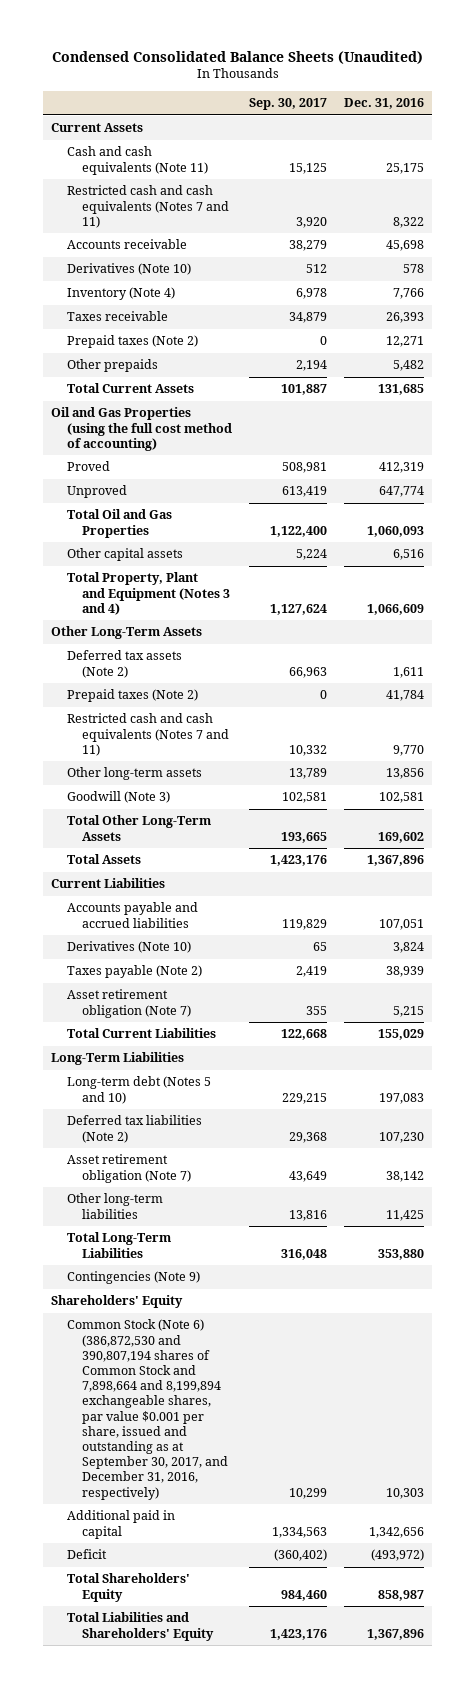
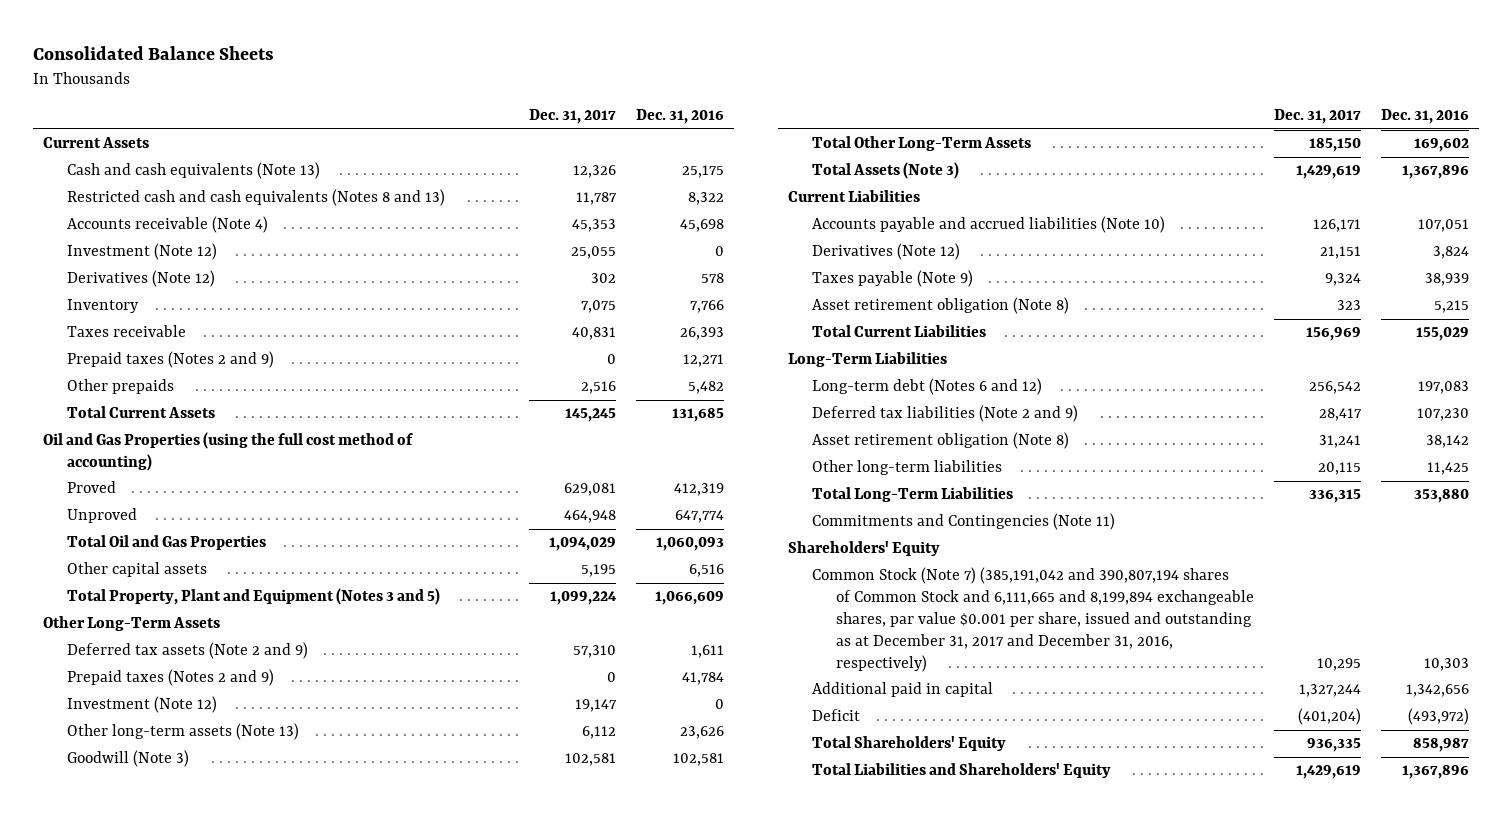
- Condensed Consolidated Balance Sheets (Unaudited)
+ Consolidated Balance Sheets
- | Sep. 30, 2017 | Dec. 31, 2016
+ | Dec. 31, 2017 | Dec. 31, 2016
- Cash and cash equivalents (Note 11) | 15,125 | 25,175
- Restricted cash and cash equivalents (Notes 7 and 11) | 3,920 | 8,322
- Accounts receivable | 38,279 | 45,698
- Derivatives (Note 10) | 512 | 578
- Inventory (Note 4) | 6,978 | 7,766
+ Cash and cash equivalents (Note 13) | 12,326 | 25,175
+ Restricted cash and cash equivalents (Notes 8 and 13) | 11,787 | 8,322
+ Accounts receivable (Note 4) | 45,353 | 45,698
+ Investment (Note 12) | 25,055 | 0
+ Derivatives (Note 12) | 302 | 578
+ Inventory | 7,075 | 7,766
- Prepaid taxes (Note 2) | 0 | 12,271
+ Prepaid taxes (Notes 2 and 9) | 0 | 12,271
- Total Property, Plant and Equipment (Notes 3 and 4) | 1,127,624 | 1,066,609
+ Total Property, Plant and Equipment (Notes 3 and 5) | 1,099,224 | 1,066,609
- Deferred tax assets (Note 2) | 66,963 | 1,611
- Prepaid taxes (Note 2) | 0 | 41,784
- Restricted cash and cash equivalents (Notes 7 and 11) | 10,332 | 9,770
- Other long-term assets | 13,789 | 13,856
+ Deferred tax assets (Note 2 and 9) | 57,310 | 1,611
+ Prepaid taxes (Notes 2 and 9) | 0 | 41,784
+ Investment (Note 12) | 19,147 | 0
+ Other long-term assets (Note 13) | 6,112 | 23,626
- Total Assets | 1,423,176 | 1,367,896
+ Total Assets (Note 3) | 1,429,619 | 1,367,896
- Accounts payable and accrued liabilities | 119,829 | 107,051
- Derivatives (Note 10) | 65 | 3,824
- Taxes payable (Note 2) | 2,419 | 38,939
- Asset retirement obligation (Note 7) | 355 | 5,215
+ Accounts payable and accrued liabilities (Note 10) | 126,171 | 107,051
+ Derivatives (Note 12) | 21,151 | 3,824
+ Taxes payable (Note 9) | 9,324 | 38,939
+ Asset retirement obligation (Note 8) | 323 | 5,215
- Long-term debt (Notes 5 and 10) | 229,215 | 197,083
- Deferred tax liabilities (Note 2) | 29,368 | 107,230
- Asset retirement obligation (Note 7) | 43,649 | 38,142
+ Long-term debt (Notes 6 and 12) | 256,542 | 197,083
+ Deferred tax liabilities (Note 2 and 9) | 28,417 | 107,230
+ Asset retirement obligation (Note 8) | 31,241 | 38,142
- Contingencies (Note 9)
+ Commitments and Contingencies (Note 11)
- Common Stock (Note 6) (386,872,530 and 390,807,194 shares of Common Stock and 7,898,664 and 8,199,894 exchangeable shares, par value $0.001 per share, issued and outstanding as at September 30, 2017, and December 31, 2016, respectively) | 10,299 | 10,303
+ Common Stock (Note 7) (385,191,042 and 390,807,194 shares of Common Stock and 6,111,665 and 8,199,894 exchangeable shares, par value $0.001 per share, issued and outstanding as at December 31, 2017 and December 31, 2016, respectively) | 10,295 | 10,303

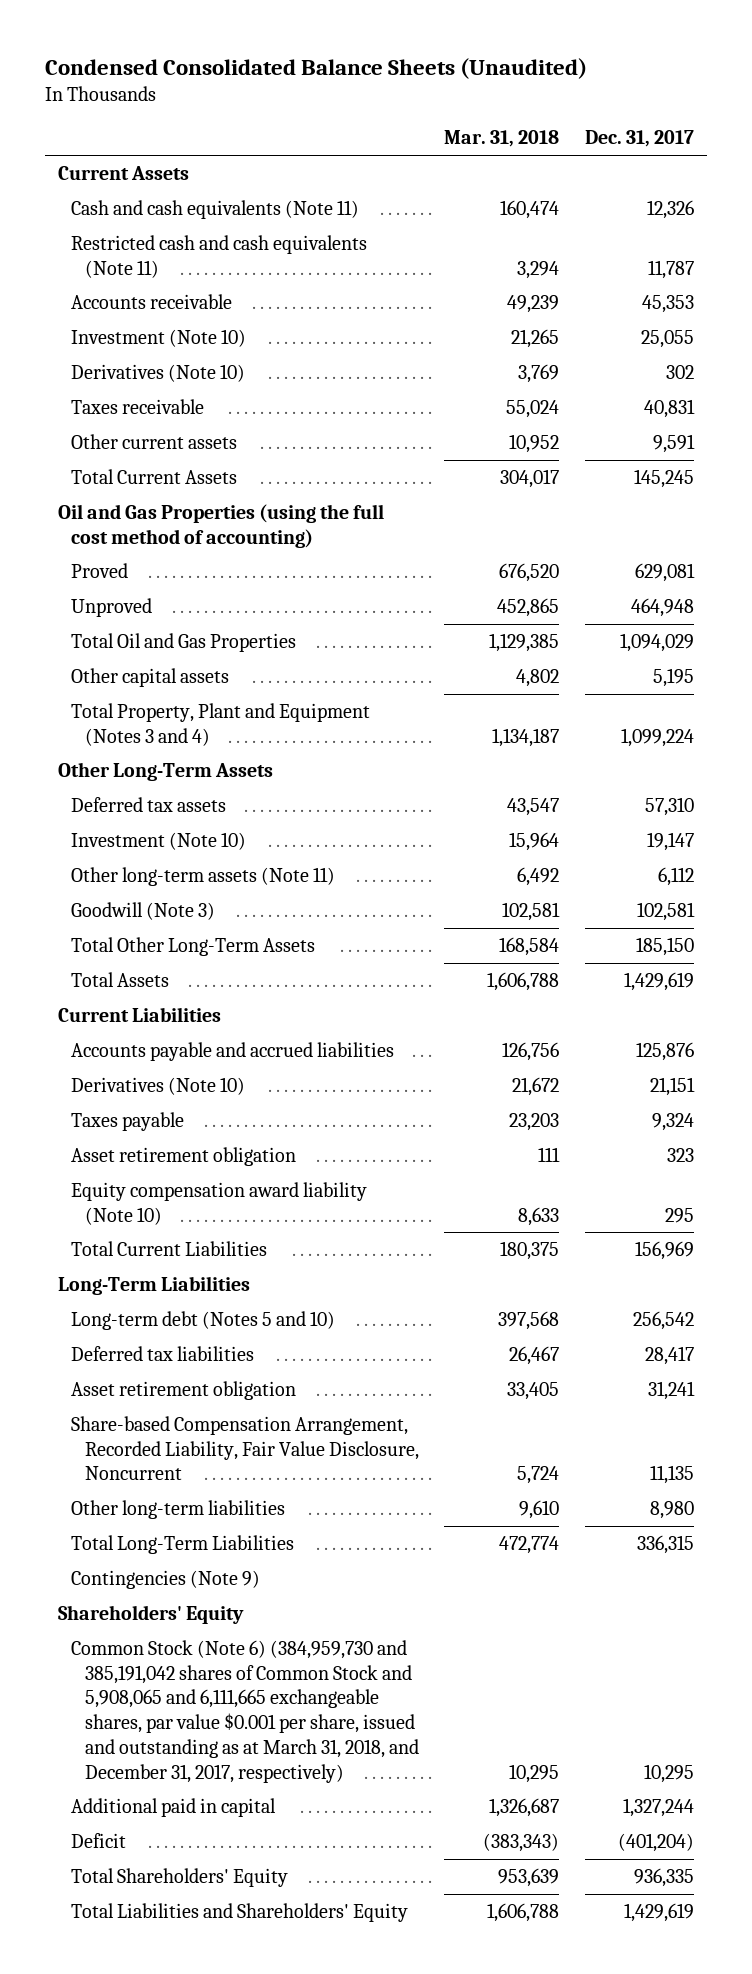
- Consolidated Balance Sheets
+ Condensed Consolidated Balance Sheets (Unaudited)
- | Dec. 31, 2017 | Dec. 31, 2016
+ | Mar. 31, 2018 | Dec. 31, 2017
- Cash and cash equivalents (Note 13) | 12,326 | 25,175
- Restricted cash and cash equivalents (Notes 8 and 13) | 11,787 | 8,322
- Accounts receivable (Note 4) | 45,353 | 45,698
- Investment (Note 12) | 25,055 | 0
- Derivatives (Note 12) | 302 | 578
- Inventory | 7,075 | 7,766
+ Cash and cash equivalents (Note 11) | 160,474 | 12,326
+ Restricted cash and cash equivalents (Note 11) | 3,294 | 11,787
+ Accounts receivable | 49,239 | 45,353
+ Investment (Note 10) | 21,265 | 25,055
+ Derivatives (Note 10) | 3,769 | 302
- Prepaid taxes (Notes 2 and 9) | 0 | 12,271
- Other prepaids | 2,516 | 5,482
+ Other current assets | 10,952 | 9,591
- Total Property, Plant and Equipment (Notes 3 and 5) | 1,099,224 | 1,066,609
+ Total Property, Plant and Equipment (Notes 3 and 4) | 1,134,187 | 1,099,224
- Deferred tax assets (Note 2 and 9) | 57,310 | 1,611
- Prepaid taxes (Notes 2 and 9) | 0 | 41,784
- Investment (Note 12) | 19,147 | 0
- Other long-term assets (Note 13) | 6,112 | 23,626
+ Deferred tax assets | 43,547 | 57,310
+ Investment (Note 10) | 15,964 | 19,147
+ Other long-term assets (Note 11) | 6,492 | 6,112
- Total Assets (Note 3) | 1,429,619 | 1,367,896
+ Total Assets | 1,606,788 | 1,429,619
- Accounts payable and accrued liabilities (Note 10) | 126,171 | 107,051
- Derivatives (Note 12) | 21,151 | 3,824
- Taxes payable (Note 9) | 9,324 | 38,939
- Asset retirement obligation (Note 8) | 323 | 5,215
+ Accounts payable and accrued liabilities | 126,756 | 125,876
+ Derivatives (Note 10) | 21,672 | 21,151
+ Taxes payable | 23,203 | 9,324
+ Asset retirement obligation | 111 | 323
+ Equity compensation award liability (Note 10) | 8,633 | 295
- Long-term debt (Notes 6 and 12) | 256,542 | 197,083
- Deferred tax liabilities (Note 2 and 9) | 28,417 | 107,230
- Asset retirement obligation (Note 8) | 31,241 | 38,142
- Other long-term liabilities | 20,115 | 11,425
+ Long-term debt (Notes 5 and 10) | 397,568 | 256,542
+ Deferred tax liabilities | 26,467 | 28,417
+ Asset retirement obligation | 33,405 | 31,241
+ Share-based Compensation Arrangement, Recorded Liability, Fair Value Disclosure, Noncurrent | 5,724 | 11,135
+ Other long-term liabilities | 9,610 | 8,980
- Commitments and Contingencies (Note 11)
+ Contingencies (Note 9)
- Common Stock (Note 7) (385,191,042 and 390,807,194 shares of Common Stock and 6,111,665 and 8,199,894 exchangeable shares, par value $0.001 per share, issued and outstanding as at December 31, 2017 and December 31, 2016, respectively) | 10,295 | 10,303
+ Common Stock (Note 6) (384,959,730 and 385,191,042 shares of Common Stock and 5,908,065 and 6,111,665 exchangeable shares, par value $0.001 per share, issued and outstanding as at March 31, 2018, and December 31, 2017, respectively) | 10,295 | 10,295

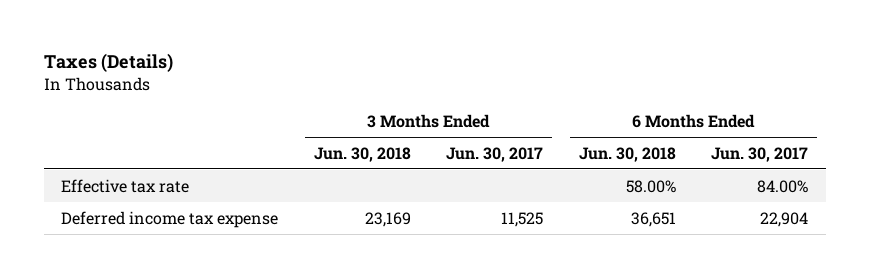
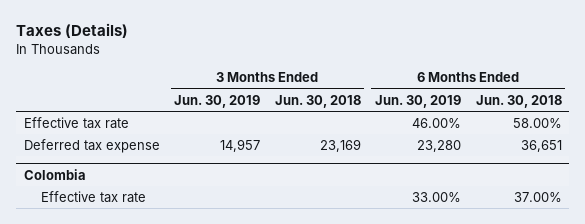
- | 3 Months Ended Jun. 30, 2018 | 3 Months Ended Jun. 30, 2017 | 6 Months Ended Jun. 30, 2018 | 6 Months Ended Jun. 30, 2017
+ | 3 Months Ended Jun. 30, 2019 | 3 Months Ended Jun. 30, 2018 | 6 Months Ended Jun. 30, 2019 | 6 Months Ended Jun. 30, 2018
- Deferred income tax expense | 23,169 | 11,525 | 36,651 | 22,904
+ Deferred tax expense | 14,957 | 23,169 | 23,280 | 36,651
+ Colombia
+ Effective tax rate | | | 33.00% | 37.00%

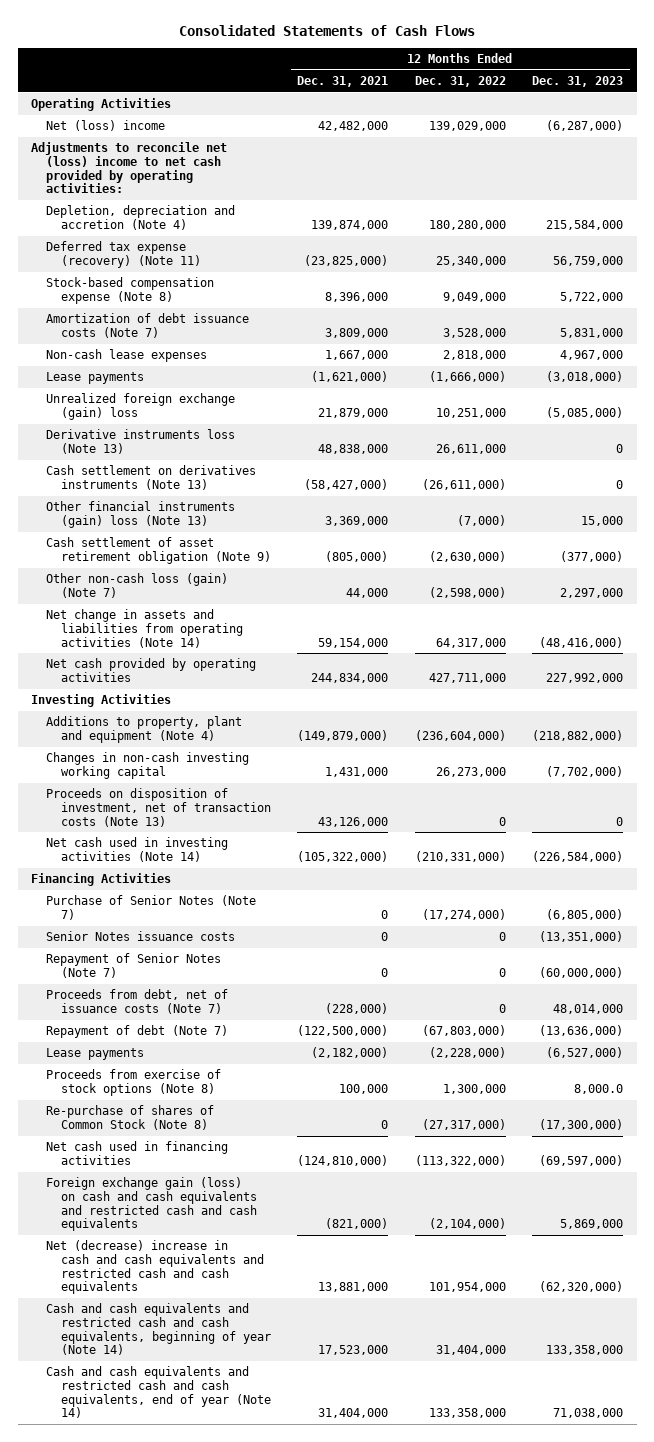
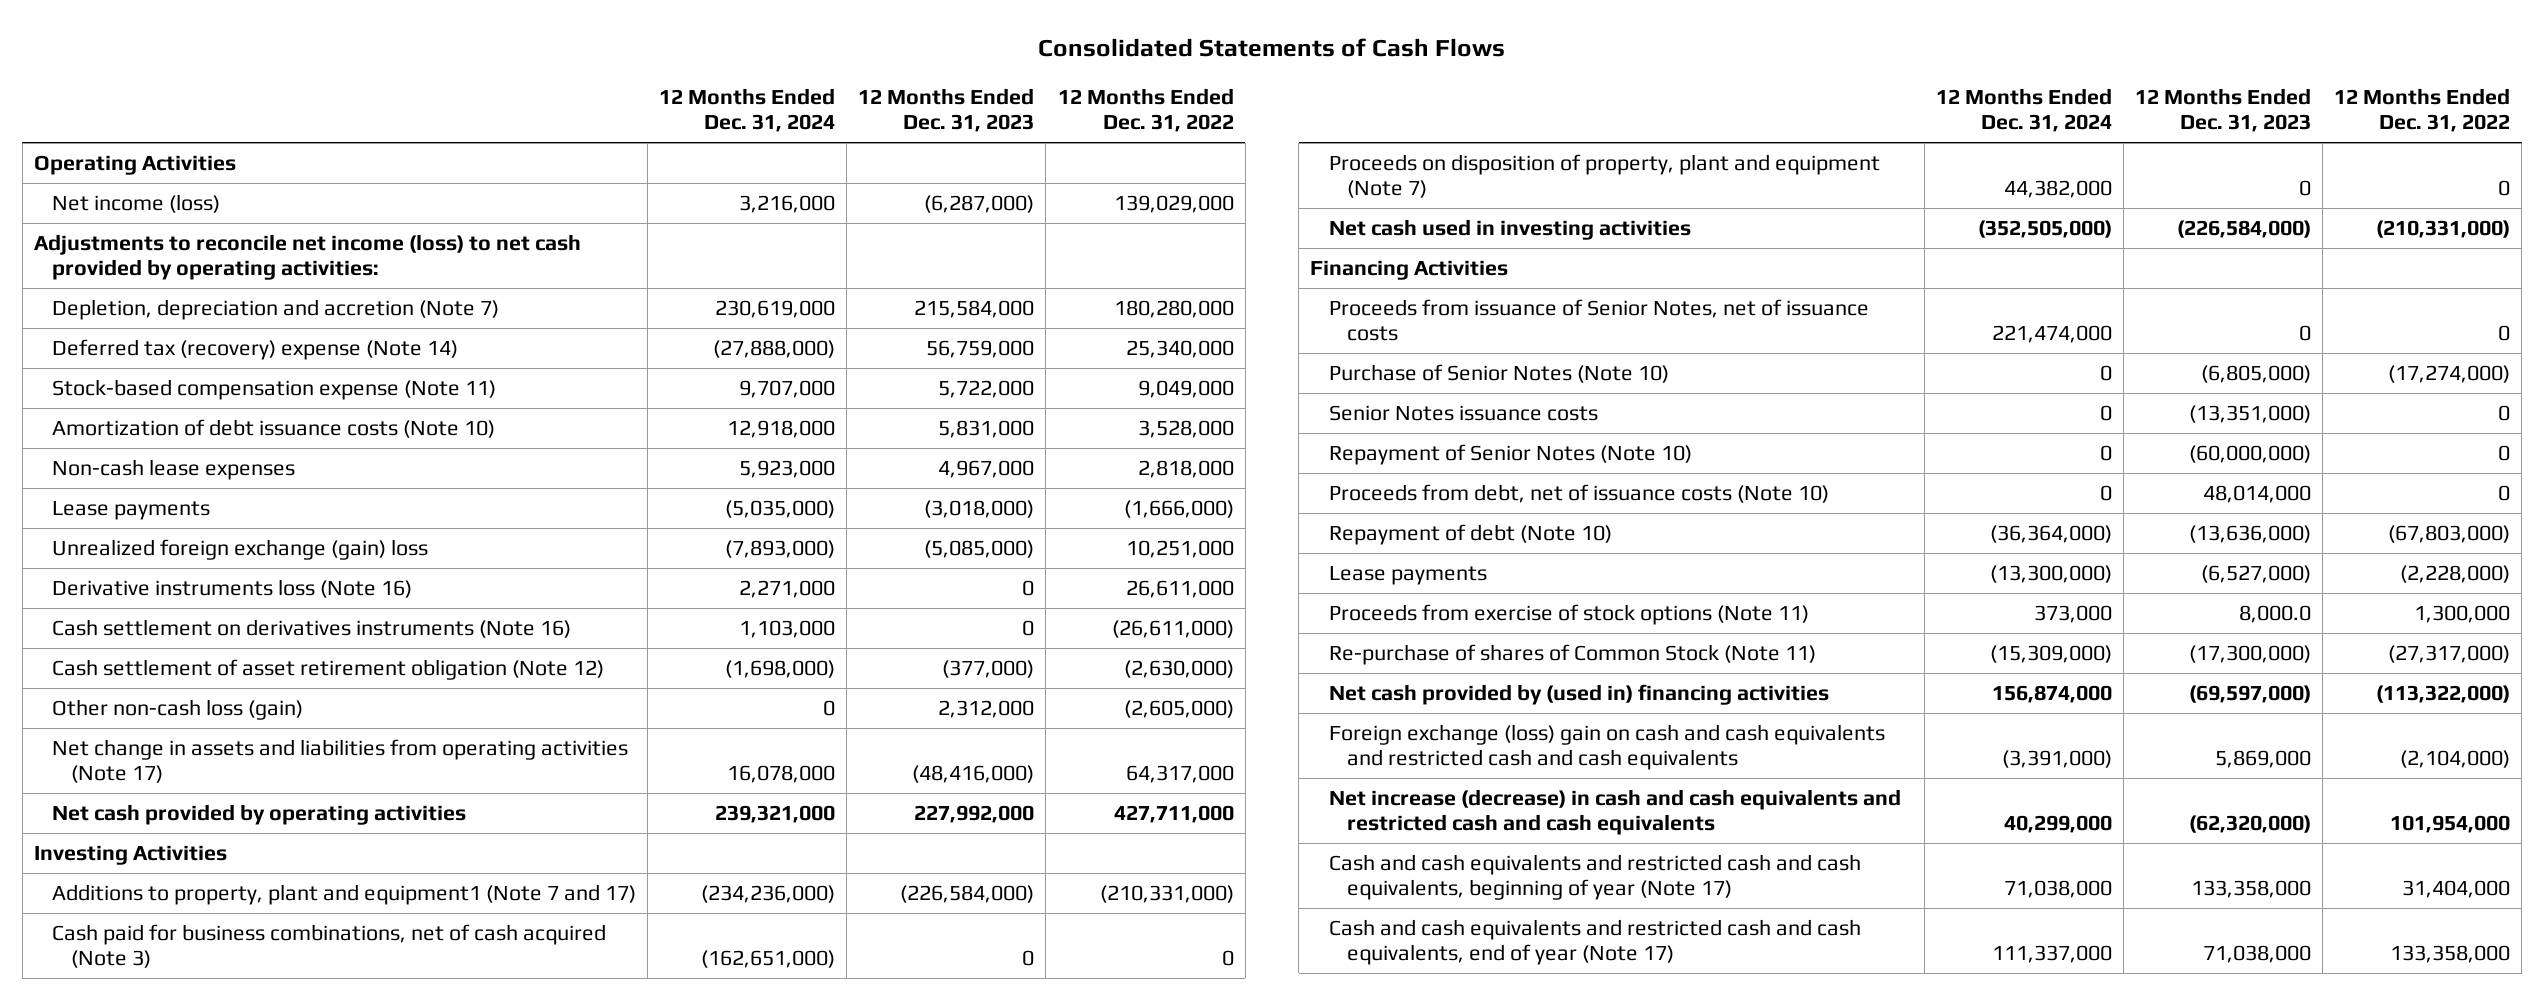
- | 12 Months Ended Dec. 31, 2021 | 12 Months Ended Dec. 31, 2022 | 12 Months Ended Dec. 31, 2023
+ | 12 Months Ended Dec. 31, 2024 | 12 Months Ended Dec. 31, 2023 | 12 Months Ended Dec. 31, 2022
- Net (loss) income | 42,482,000 | 139,029,000 | (6,287,000)
- Adjustments to reconcile net (loss) income to net cash provided by operating activities:
- Depletion, depreciation and accretion (Note 4) | 139,874,000 | 180,280,000 | 215,584,000
- Deferred tax expense (recovery) (Note 11) | (23,825,000) | 25,340,000 | 56,759,000
- Stock-based compensation expense (Note 8) | 8,396,000 | 9,049,000 | 5,722,000
- Amortization of debt issuance costs (Note 7) | 3,809,000 | 3,528,000 | 5,831,000
+ Net income (loss) | 3,216,000 | (6,287,000) | 139,029,000
+ Adjustments to reconcile net income (loss) to net cash provided by operating activities:
+ Depletion, depreciation and accretion (Note 7) | 230,619,000 | 215,584,000 | 180,280,000
+ Deferred tax (recovery) expense (Note 14) | (27,888,000) | 56,759,000 | 25,340,000
+ Stock-based compensation expense (Note 11) | 9,707,000 | 5,722,000 | 9,049,000
+ Amortization of debt issuance costs (Note 10) | 12,918,000 | 5,831,000 | 3,528,000
- Derivative instruments loss (Note 13) | 48,838,000 | 26,611,000 | 0
- Cash settlement on derivatives instruments (Note 13) | (58,427,000) | (26,611,000) | 0
- Other financial instruments (gain) loss (Note 13) | 3,369,000 | (7,000) | 15,000
- Cash settlement of asset retirement obligation (Note 9) | (805,000) | (2,630,000) | (377,000)
- Other non-cash loss (gain) (Note 7) | 44,000 | (2,598,000) | 2,297,000
- Net change in assets and liabilities from operating activities (Note 14) | 59,154,000 | 64,317,000 | (48,416,000)
+ Derivative instruments loss (Note 16) | 2,271,000 | 0 | 26,611,000
+ Cash settlement on derivatives instruments (Note 16) | 1,103,000 | 0 | (26,611,000)
+ Cash settlement of asset retirement obligation (Note 12) | (1,698,000) | (377,000) | (2,630,000)
+ Other non-cash loss (gain) | 0 | 2,312,000 | (2,605,000)
+ Net change in assets and liabilities from operating activities (Note 17) | 16,078,000 | (48,416,000) | 64,317,000
- Additions to property, plant and equipment (Note 4) | (149,879,000) | (236,604,000) | (218,882,000)
- Changes in non-cash investing working capital | 1,431,000 | 26,273,000 | (7,702,000)
- Proceeds on disposition of investment, net of transaction costs (Note 13) | 43,126,000 | 0 | 0
- Net cash used in investing activities (Note 14) | (105,322,000) | (210,331,000) | (226,584,000)
+ Additions to property, plant and equipment1 (Note 7 and 17) | (234,236,000) | (226,584,000) | (210,331,000)
+ Cash paid for business combinations, net of cash acquired (Note 3) | (162,651,000) | 0 | 0
+ Proceeds on disposition of property, plant and equipment (Note 7) | 44,382,000 | 0 | 0
+ Net cash used in investing activities | (352,505,000) | (226,584,000) | (210,331,000)
- Purchase of Senior Notes (Note 7) | 0 | (17,274,000) | (6,805,000)
+ Proceeds from issuance of Senior Notes, net of issuance costs | 221,474,000 | 0 | 0
+ Purchase of Senior Notes (Note 10) | 0 | (6,805,000) | (17,274,000)
- Repayment of Senior Notes (Note 7) | 0 | 0 | (60,000,000)
- Proceeds from debt, net of issuance costs (Note 7) | (228,000) | 0 | 48,014,000
- Repayment of debt (Note 7) | (122,500,000) | (67,803,000) | (13,636,000)
+ Repayment of Senior Notes (Note 10) | 0 | (60,000,000) | 0
+ Proceeds from debt, net of issuance costs (Note 10) | 0 | 48,014,000 | 0
+ Repayment of debt (Note 10) | (36,364,000) | (13,636,000) | (67,803,000)
- Proceeds from exercise of stock options (Note 8) | 100,000 | 1,300,000 | 8,000.0
- Re-purchase of shares of Common Stock (Note 8) | 0 | (27,317,000) | (17,300,000)
- Net cash used in financing activities | (124,810,000) | (113,322,000) | (69,597,000)
- Foreign exchange gain (loss) on cash and cash equivalents and restricted cash and cash equivalents | (821,000) | (2,104,000) | 5,869,000
- Net (decrease) increase in cash and cash equivalents and restricted cash and cash equivalents | 13,881,000 | 101,954,000 | (62,320,000)
- Cash and cash equivalents and restricted cash and cash equivalents, beginning of year (Note 14) | 17,523,000 | 31,404,000 | 133,358,000
- Cash and cash equivalents and restricted cash and cash equivalents, end of year (Note 14) | 31,404,000 | 133,358,000 | 71,038,000
+ Proceeds from exercise of stock options (Note 11) | 373,000 | 8,000.0 | 1,300,000
+ Re-purchase of shares of Common Stock (Note 11) | (15,309,000) | (17,300,000) | (27,317,000)
+ Net cash provided by (used in) financing activities | 156,874,000 | (69,597,000) | (113,322,000)
+ Foreign exchange (loss) gain on cash and cash equivalents and restricted cash and cash equivalents | (3,391,000) | 5,869,000 | (2,104,000)
+ Net increase (decrease) in cash and cash equivalents and restricted cash and cash equivalents | 40,299,000 | (62,320,000) | 101,954,000
+ Cash and cash equivalents and restricted cash and cash equivalents, beginning of year (Note 17) | 71,038,000 | 133,358,000 | 31,404,000
+ Cash and cash equivalents and restricted cash and cash equivalents, end of year (Note 17) | 111,337,000 | 71,038,000 | 133,358,000

